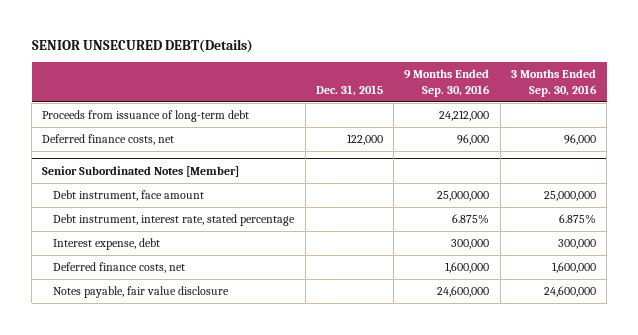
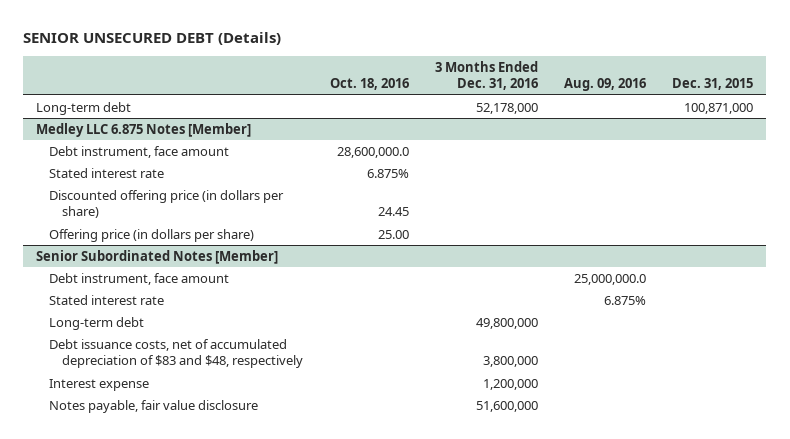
- SENIOR UNSECURED DEBT(Details)
+ SENIOR UNSECURED DEBT (Details)
- | Dec. 31, 2015 | 9 Months Ended Sep. 30, 2016 | 3 Months Ended Sep. 30, 2016
+ | Oct. 18, 2016 | 3 Months Ended Dec. 31, 2016 | Aug. 09, 2016 | Dec. 31, 2015
- Proceeds from issuance of long-term debt | | 24,212,000 |
- Deferred finance costs, net | 122,000 | 96,000 | 96,000
+ Long-term debt | | 52,178,000 | | 100,871,000
+ Medley LLC 6.875 Notes [Member]
+ Debt instrument, face amount | 28,600,000.0 | | |
+ Stated interest rate | 6.875% | | |
+ Discounted offering price (in dollars per share) | 24.45 | | |
+ Offering price (in dollars per share) | 25.00 | | |
@ Senior Subordinated Notes [Member]
- Debt instrument, interest rate, stated percentage | | 6.875% | 6.875%
- Interest expense, debt | | 300,000 | 300,000
- Deferred finance costs, net | | 1,600,000 | 1,600,000
+ Stated interest rate | | | 6.875% |
+ Long-term debt | | 49,800,000 | |
+ Debt issuance costs, net of accumulated depreciation of $83 and $48, respectively | | 3,800,000 | |
+ Interest expense | | 1,200,000 | |

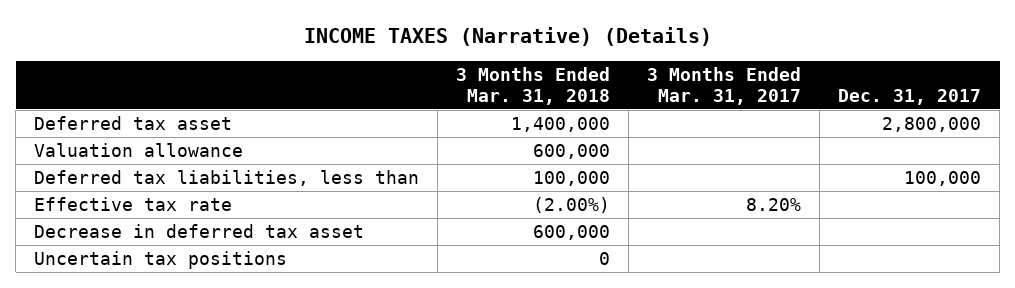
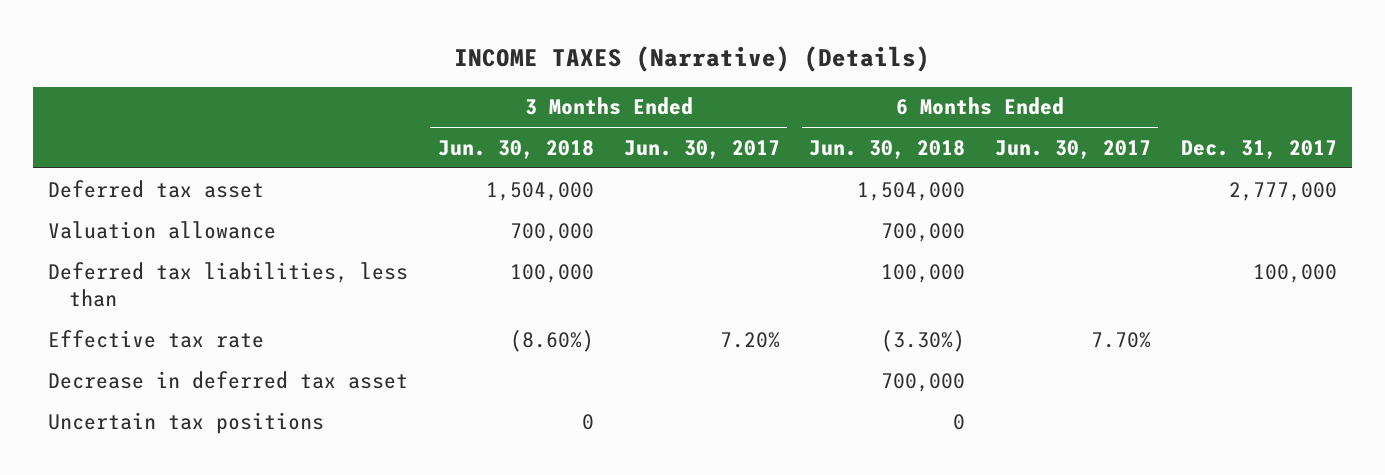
- | 3 Months Ended Mar. 31, 2018 | 3 Months Ended Mar. 31, 2017 | Dec. 31, 2017
+ | 3 Months Ended Jun. 30, 2018 | 3 Months Ended Jun. 30, 2017 | 6 Months Ended Jun. 30, 2018 | 6 Months Ended Jun. 30, 2017 | Dec. 31, 2017
- Deferred tax asset | 1,400,000 | | 2,800,000
+ Deferred tax asset | 1,504,000 | | 1,504,000 | | 2,777,000

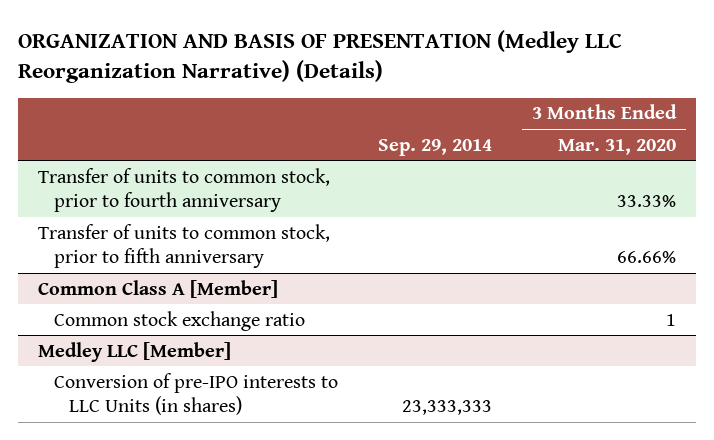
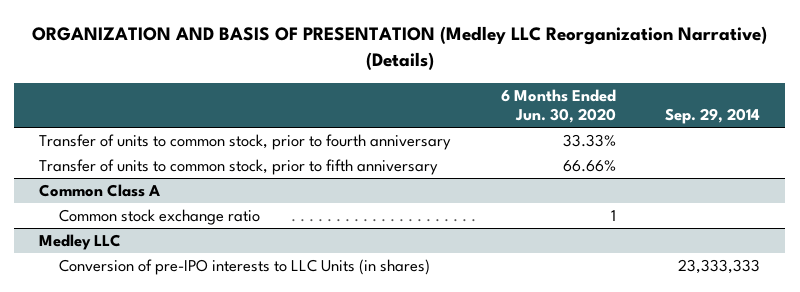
- | Sep. 29, 2014 | 3 Months Ended Mar. 31, 2020
+ | 6 Months Ended Jun. 30, 2020 | Sep. 29, 2014
- Common Class A [Member]
+ Common Class A
- Medley LLC [Member]
+ Medley LLC

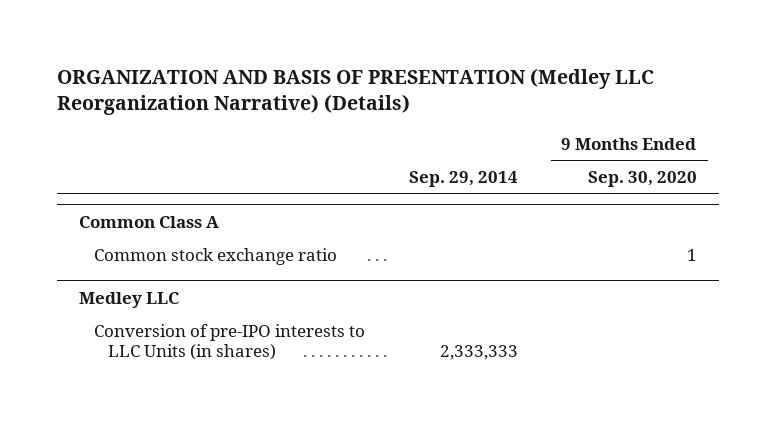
- | 6 Months Ended Jun. 30, 2020 | Sep. 29, 2014
+ | Sep. 29, 2014 | 9 Months Ended Sep. 30, 2020
- Transfer of units to common stock, prior to fourth anniversary | 33.33% |
- Transfer of units to common stock, prior to fifth anniversary | 66.66% |
@ Medley LLC
- Conversion of pre-IPO interests to LLC Units (in shares) | | 23,333,333
+ Conversion of pre-IPO interests to LLC Units (in shares) | 2,333,333 |

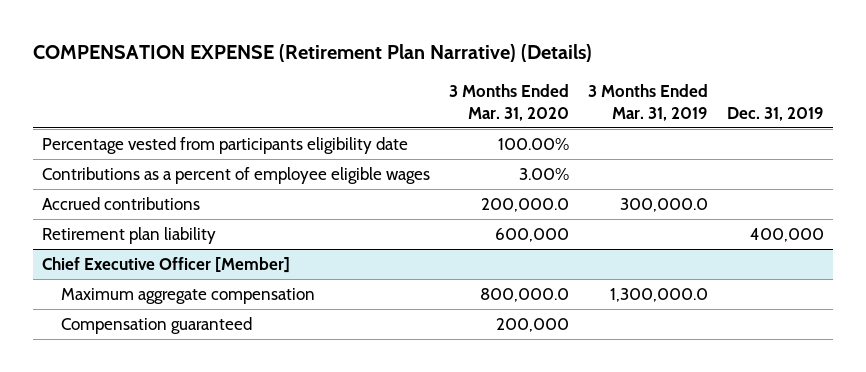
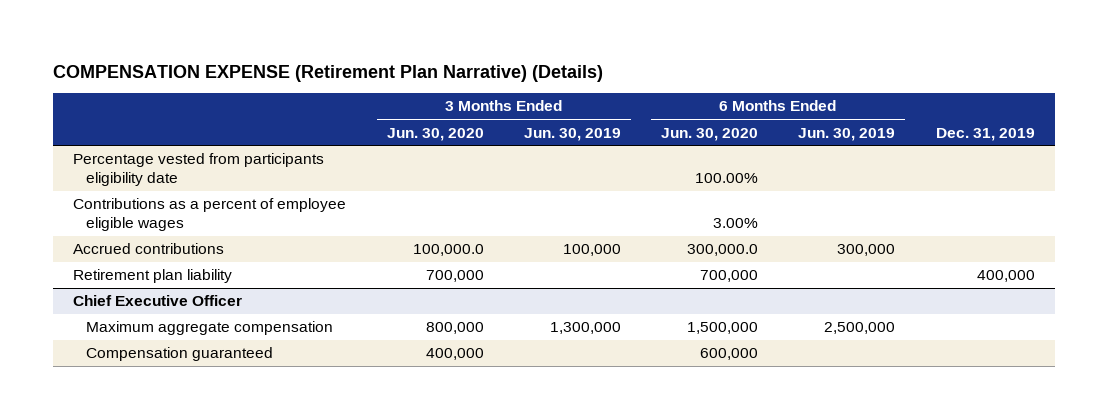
- | 3 Months Ended Mar. 31, 2020 | 3 Months Ended Mar. 31, 2019 | Dec. 31, 2019
+ | 3 Months Ended Jun. 30, 2020 | 3 Months Ended Jun. 30, 2019 | 6 Months Ended Jun. 30, 2020 | 6 Months Ended Jun. 30, 2019 | Dec. 31, 2019
- Chief Executive Officer [Member]
+ Chief Executive Officer

